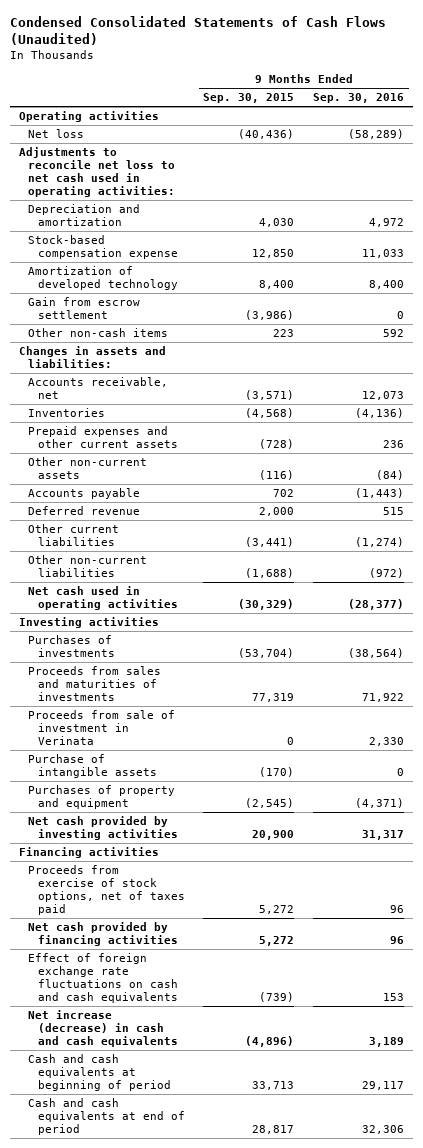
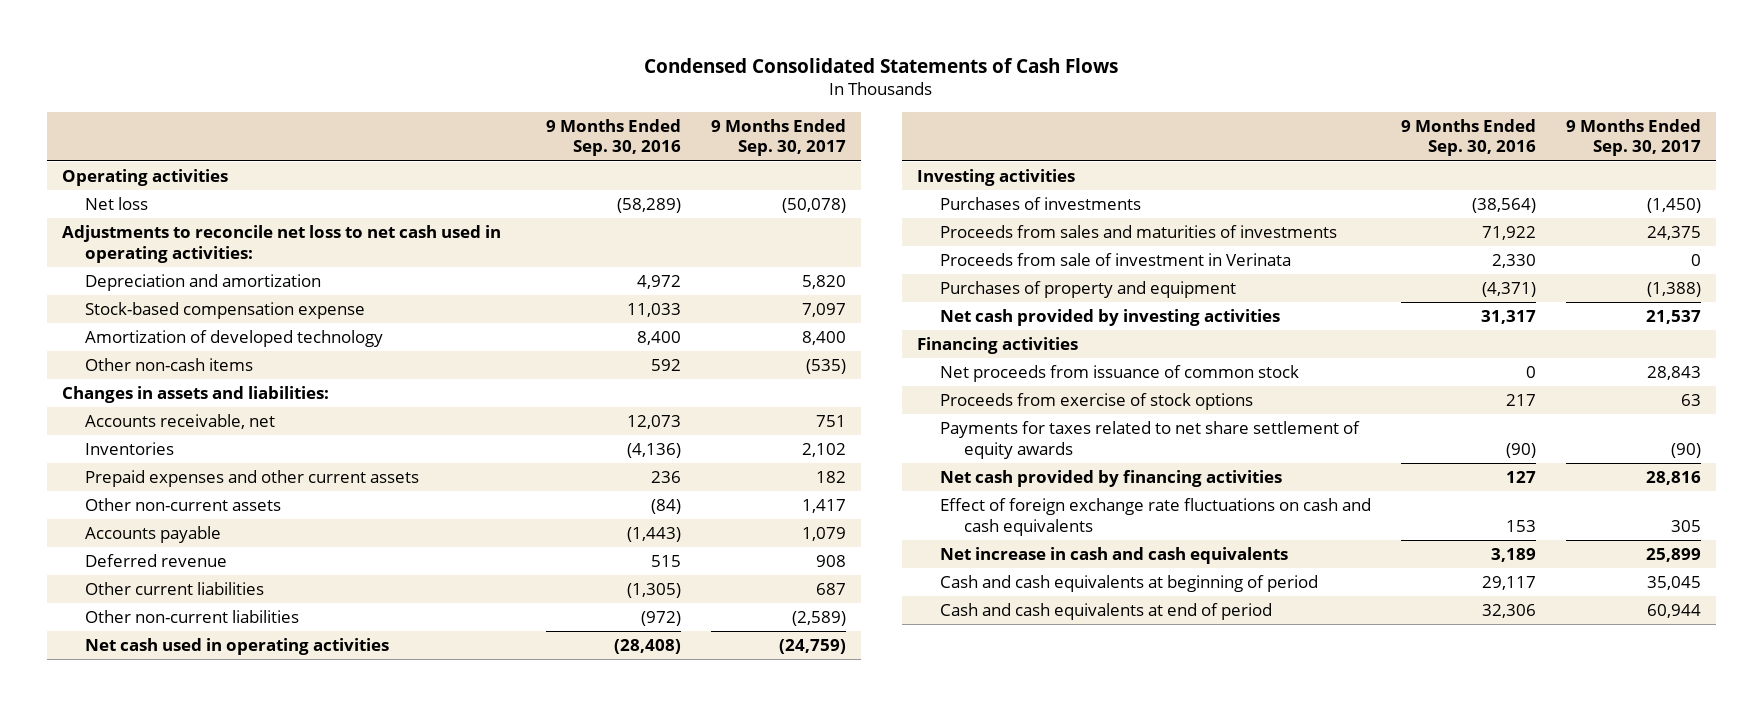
- Condensed Consolidated Statements of Cash Flows (Unaudited)
+ Condensed Consolidated Statements of Cash Flows
- | 9 Months Ended Sep. 30, 2015 | 9 Months Ended Sep. 30, 2016
+ | 9 Months Ended Sep. 30, 2016 | 9 Months Ended Sep. 30, 2017
- Gain from escrow settlement | (3,986) | 0
- Other current liabilities | (3,441) | (1,274)
+ Other current liabilities | (1,305) | 687
- Net cash used in operating activities | (30,329) | (28,377)
+ Net cash used in operating activities | (28,408) | (24,759)
- Purchase of intangible assets | (170) | 0
- Proceeds from exercise of stock options, net of taxes paid | 5,272 | 96
- Net cash provided by financing activities | 5,272 | 96
+ Net proceeds from issuance of common stock | 0 | 28,843
+ Proceeds from exercise of stock options | 217 | 63
+ Payments for taxes related to net share settlement of equity awards | (90) | (90)
+ Net cash provided by financing activities | 127 | 28,816
- Net increase (decrease) in cash and cash equivalents | (4,896) | 3,189
+ Net increase in cash and cash equivalents | 3,189 | 25,899

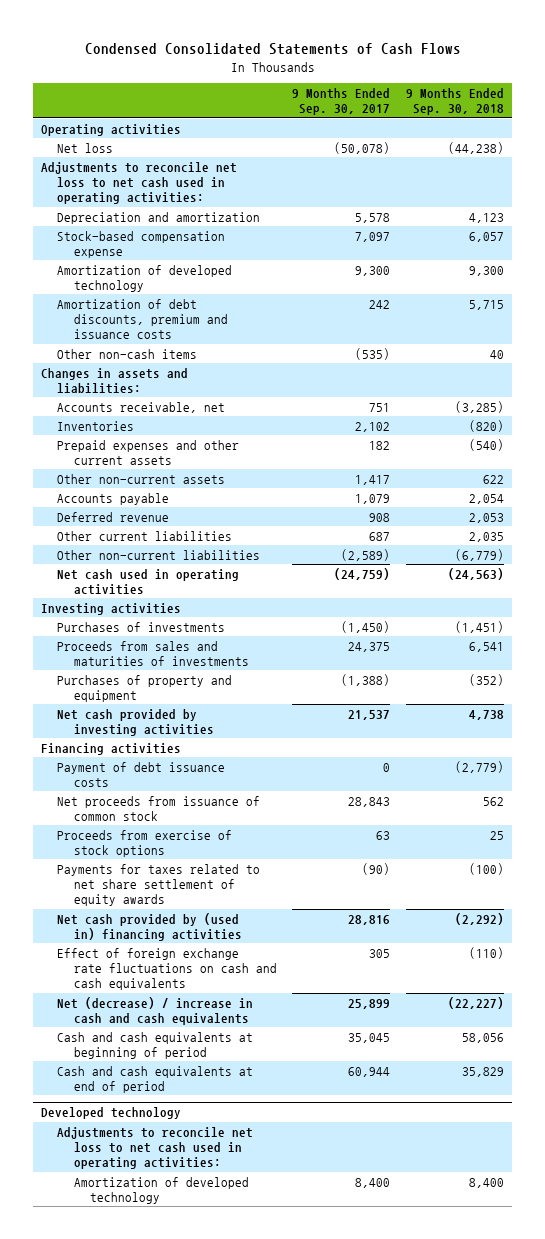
- | 9 Months Ended Sep. 30, 2016 | 9 Months Ended Sep. 30, 2017
+ | 9 Months Ended Sep. 30, 2017 | 9 Months Ended Sep. 30, 2018
- Depreciation and amortization | 4,972 | 5,820
+ Depreciation and amortization | 5,578 | 4,123
- Amortization of developed technology | 8,400 | 8,400
+ Amortization of developed technology | 9,300 | 9,300
+ Amortization of debt discounts, premium and issuance costs | 242 | 5,715
- Proceeds from sale of investment in Verinata | 2,330 | 0
+ Payment of debt issuance costs | 0 | (2,779)
- Net cash provided by financing activities | 127 | 28,816
+ Net cash provided by (used in) financing activities | 28,816 | (2,292)
- Net increase in cash and cash equivalents | 3,189 | 25,899
+ Net (decrease) / increase in cash and cash equivalents | 25,899 | (22,227)
+ Developed technology
+ Adjustments to reconcile net loss to net cash used in operating activities:
+ Amortization of developed technology | 8,400 | 8,400

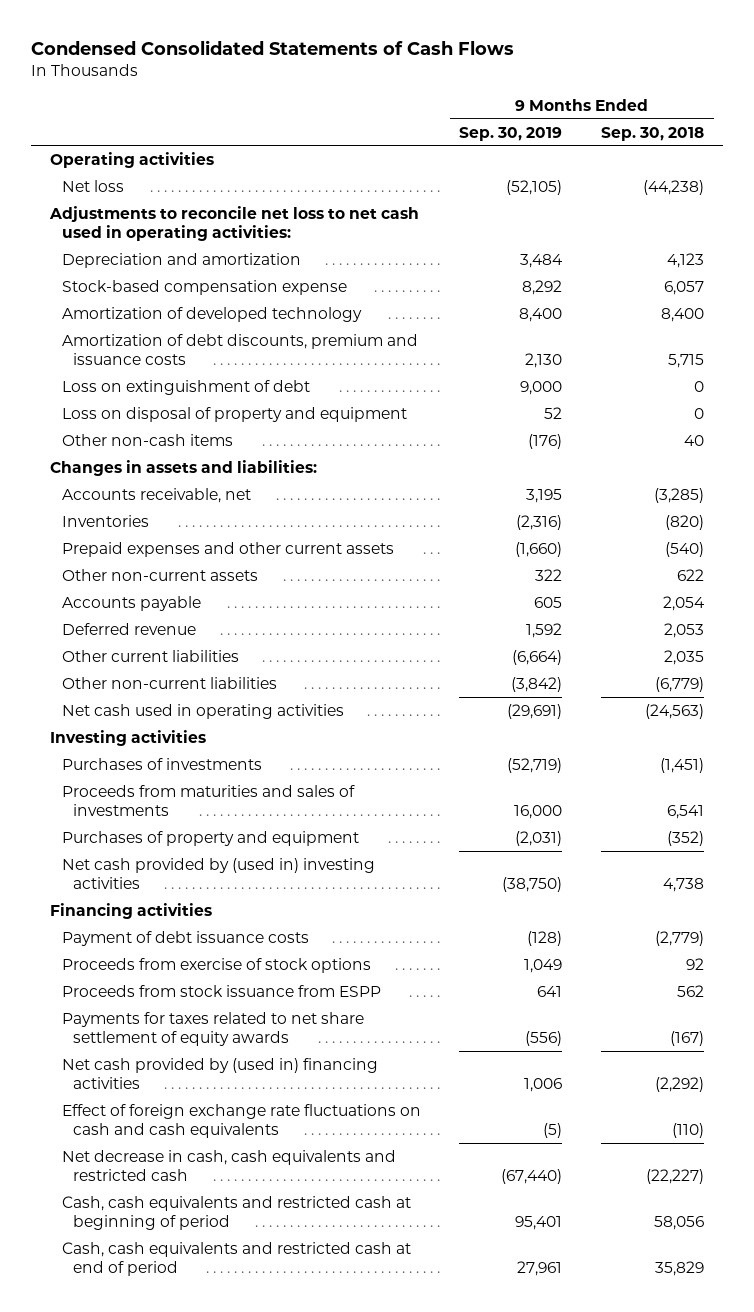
- | 9 Months Ended Sep. 30, 2017 | 9 Months Ended Sep. 30, 2018
+ | 9 Months Ended Sep. 30, 2019 | 9 Months Ended Sep. 30, 2018
- Amortization of developed technology | 9,300 | 9,300
+ Amortization of developed technology | 8,400 | 8,400
+ Loss on extinguishment of debt | 9,000 | 0
+ Loss on disposal of property and equipment | 52 | 0
- Proceeds from sales and maturities of investments | 24,375 | 6,541
+ Proceeds from maturities and sales of investments | 16,000 | 6,541
- Net cash provided by investing activities | 21,537 | 4,738
+ Net cash provided by (used in) investing activities | (38,750) | 4,738
- Net proceeds from issuance of common stock | 28,843 | 562
- Proceeds from exercise of stock options | 63 | 25
- Payments for taxes related to net share settlement of equity awards | (90) | (100)
+ Proceeds from exercise of stock options | 1,049 | 92
+ Proceeds from stock issuance from ESPP | 641 | 562
+ Payments for taxes related to net share settlement of equity awards | (556) | (167)
- Net (decrease) / increase in cash and cash equivalents | 25,899 | (22,227)
- Cash and cash equivalents at beginning of period | 35,045 | 58,056
- Cash and cash equivalents at end of period | 60,944 | 35,829
- Developed technology
- Adjustments to reconcile net loss to net cash used in operating activities:
- Amortization of developed technology | 8,400 | 8,400
+ Net decrease in cash, cash equivalents and restricted cash | (67,440) | (22,227)
+ Cash, cash equivalents and restricted cash at beginning of period | 95,401 | 58,056
+ Cash, cash equivalents and restricted cash at end of period | 27,961 | 35,829

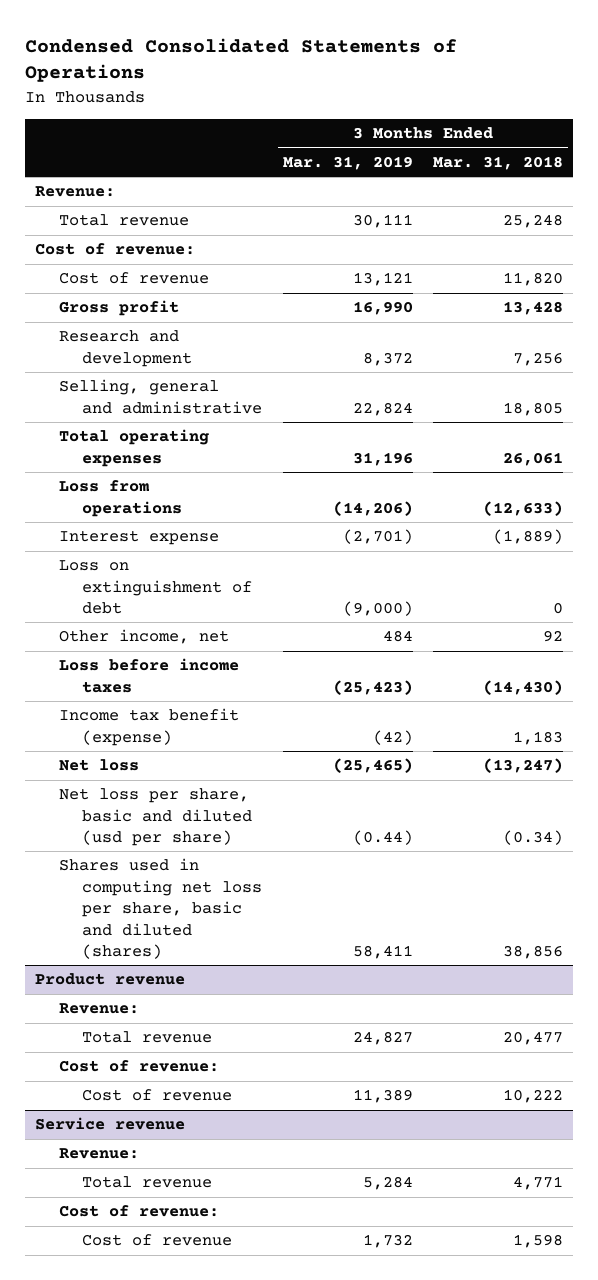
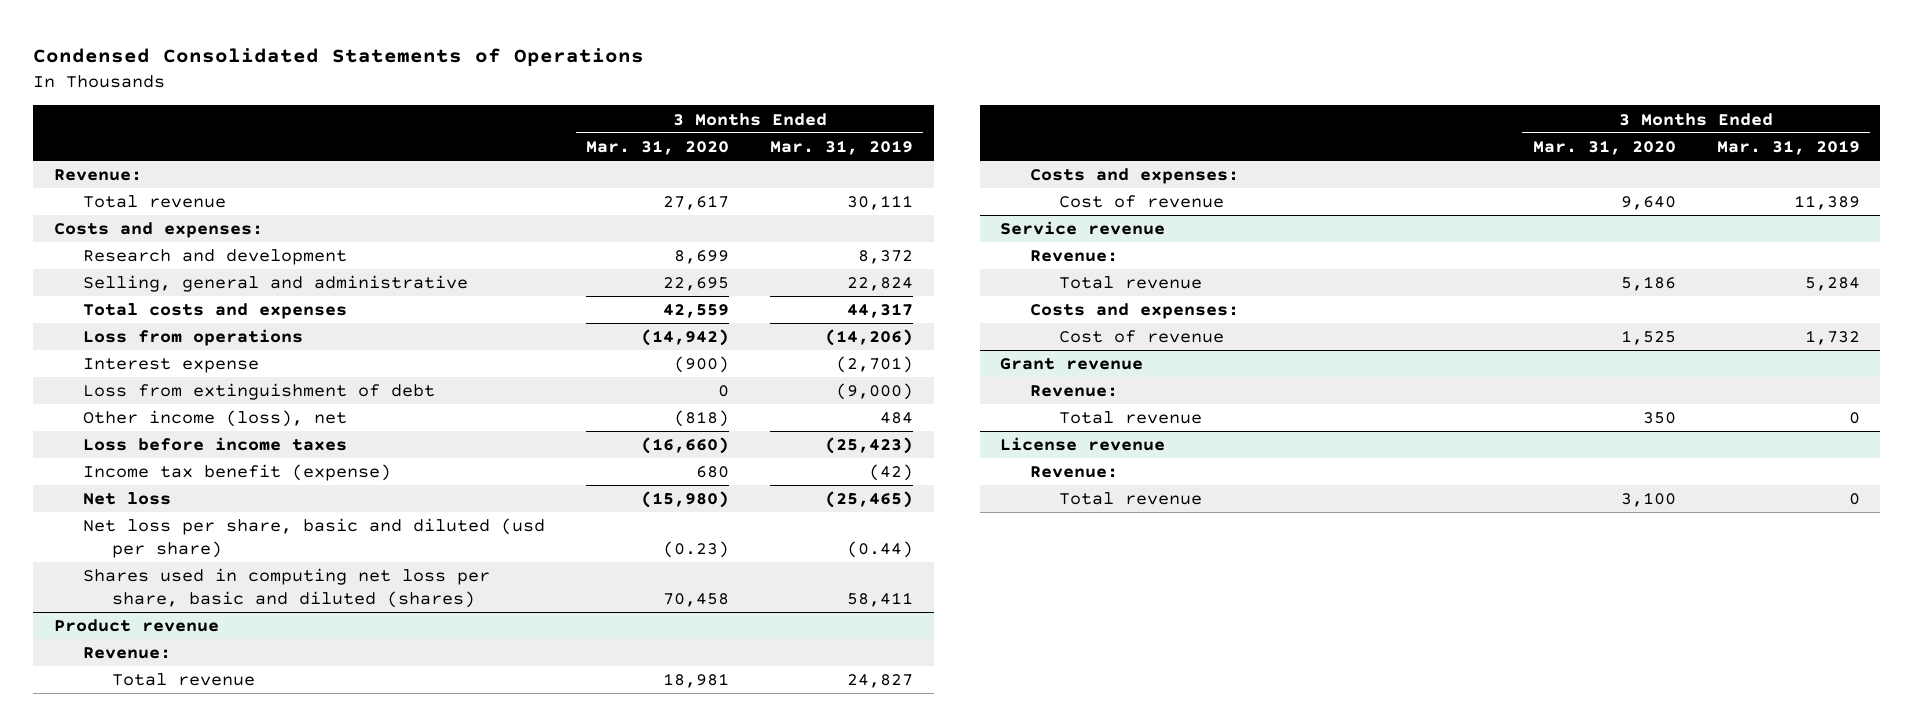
- | 3 Months Ended Mar. 31, 2019 | 3 Months Ended Mar. 31, 2018
+ | 3 Months Ended Mar. 31, 2020 | 3 Months Ended Mar. 31, 2019
- Cost of revenue:
- Cost of revenue | 13,121 | 11,820
- Gross profit | 16,990 | 13,428
+ Costs and expenses:
- Total operating expenses | 31,196 | 26,061
+ Total costs and expenses | 42,559 | 44,317
- Loss on extinguishment of debt | (9,000) | 0
- Other income, net | 484 | 92
+ Loss from extinguishment of debt | 0 | (9,000)
+ Other income (loss), net | (818) | 484
@ Product revenue
- Cost of revenue:
+ Costs and expenses:
@ Service revenue
- Cost of revenue:
+ Costs and expenses:
+ Grant revenue
+ Revenue:
+ Total revenue | 350 | 0
+ License revenue
+ Revenue:
+ Total revenue | 3,100 | 0

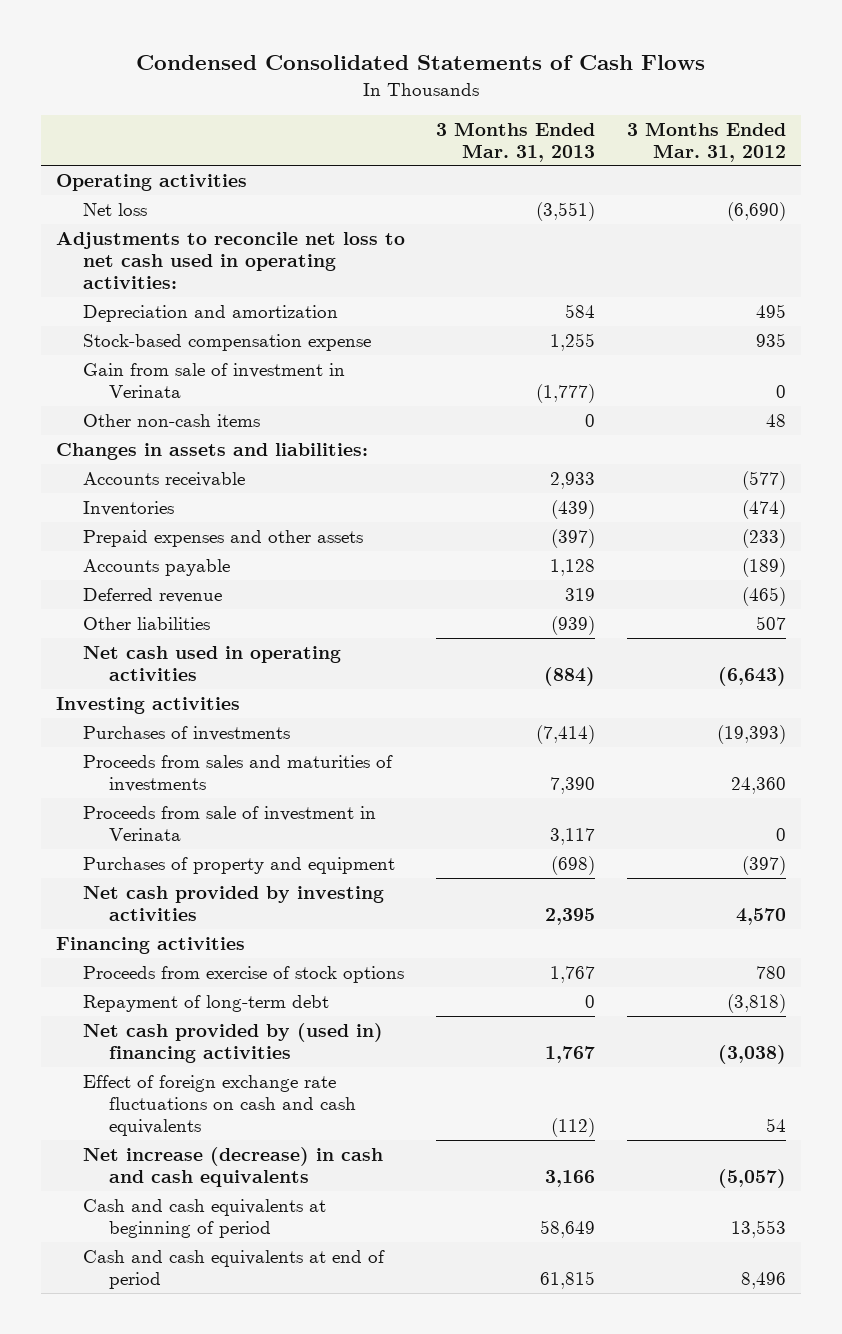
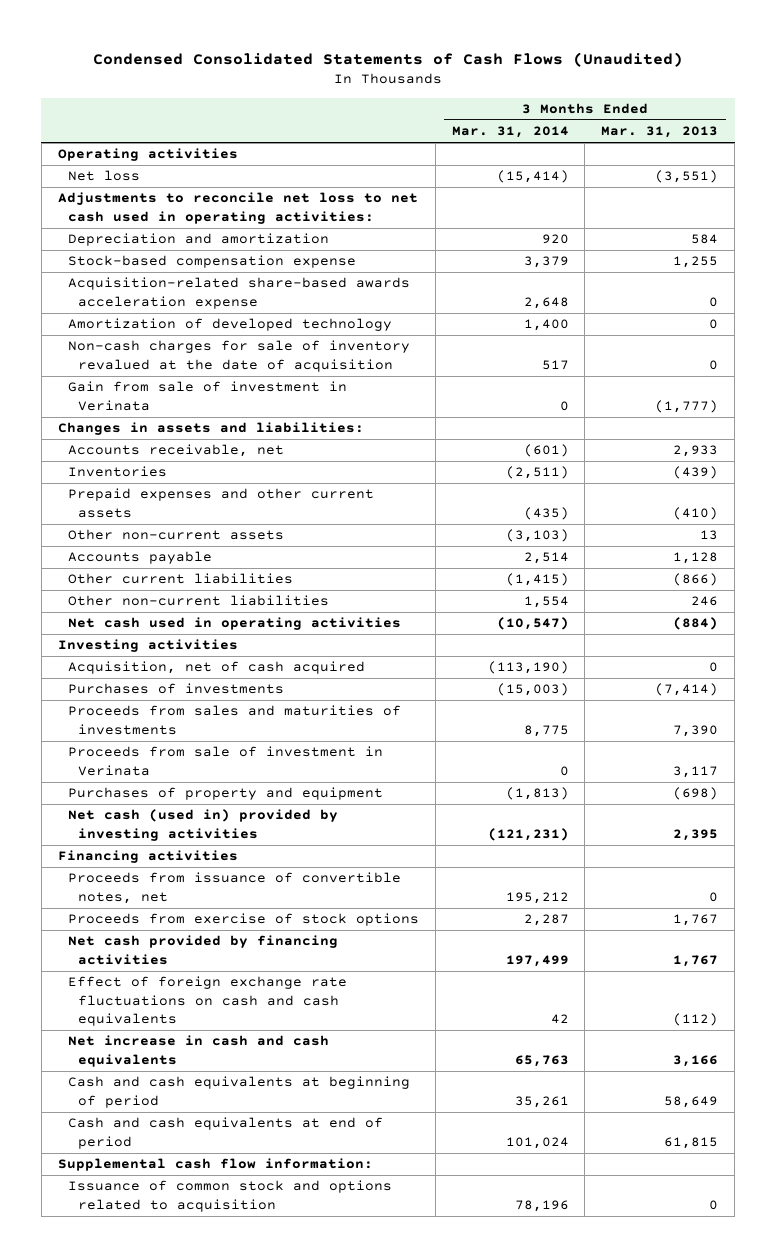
- Condensed Consolidated Statements of Cash Flows
+ Condensed Consolidated Statements of Cash Flows (Unaudited)
- | 3 Months Ended Mar. 31, 2013 | 3 Months Ended Mar. 31, 2012
+ | 3 Months Ended Mar. 31, 2014 | 3 Months Ended Mar. 31, 2013
+ Acquisition-related share-based awards acceleration expense | 2,648 | 0
+ Amortization of developed technology | 1,400 | 0
+ Non-cash charges for sale of inventory revalued at the date of acquisition | 517 | 0
- Other non-cash items | 0 | 48
- Accounts receivable | 2,933 | (577)
+ Accounts receivable, net | (601) | 2,933
- Prepaid expenses and other assets | (397) | (233)
+ Prepaid expenses and other current assets | (435) | (410)
+ Other non-current assets | (3,103) | 13
- Deferred revenue | 319 | (465)
- Other liabilities | (939) | 507
+ Other current liabilities | (1,415) | (866)
+ Other non-current liabilities | 1,554 | 246
+ Acquisition, net of cash acquired | (113,190) | 0
- Net cash provided by investing activities | 2,395 | 4,570
+ Net cash (used in) provided by investing activities | (121,231) | 2,395
+ Proceeds from issuance of convertible notes, net | 195,212 | 0
- Repayment of long-term debt | 0 | (3,818)
- Net cash provided by (used in) financing activities | 1,767 | (3,038)
+ Net cash provided by financing activities | 197,499 | 1,767
- Net increase (decrease) in cash and cash equivalents | 3,166 | (5,057)
+ Net increase in cash and cash equivalents | 65,763 | 3,166
+ Supplemental cash flow information:
+ Issuance of common stock and options related to acquisition | 78,196 | 0

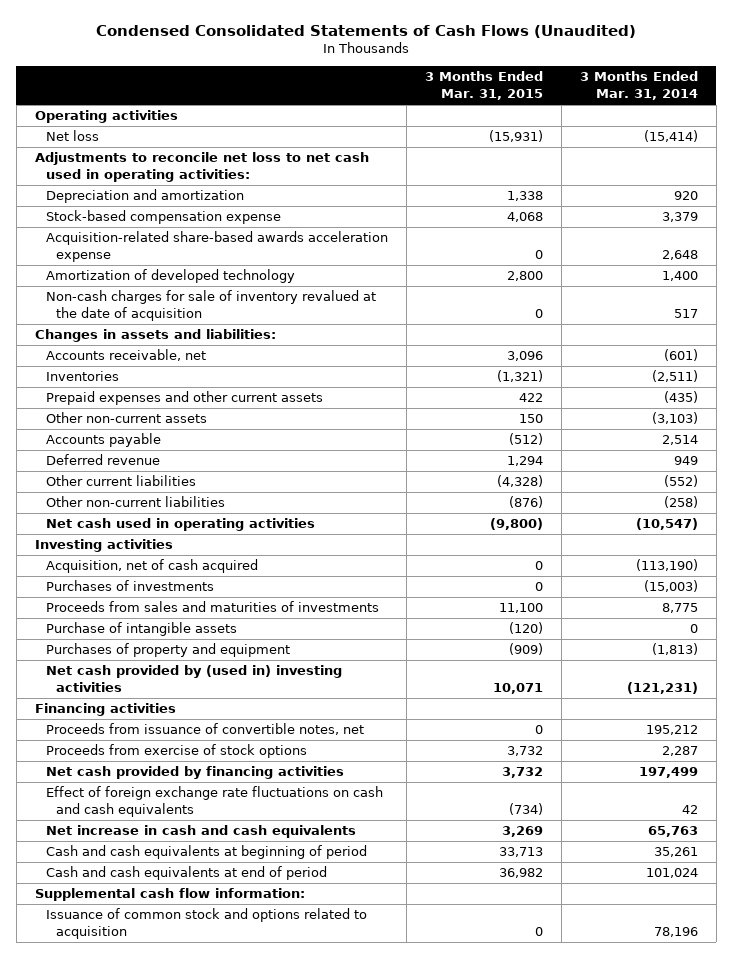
- | 3 Months Ended Mar. 31, 2014 | 3 Months Ended Mar. 31, 2013
+ | 3 Months Ended Mar. 31, 2015 | 3 Months Ended Mar. 31, 2014
- Gain from sale of investment in Verinata | 0 | (1,777)
- Other current liabilities | (1,415) | (866)
- Other non-current liabilities | 1,554 | 246
+ Deferred revenue | 1,294 | 949
+ Other current liabilities | (4,328) | (552)
+ Other non-current liabilities | (876) | (258)
- Proceeds from sale of investment in Verinata | 0 | 3,117
+ Purchase of intangible assets | (120) | 0
- Net cash (used in) provided by investing activities | (121,231) | 2,395
+ Net cash provided by (used in) investing activities | 10,071 | (121,231)

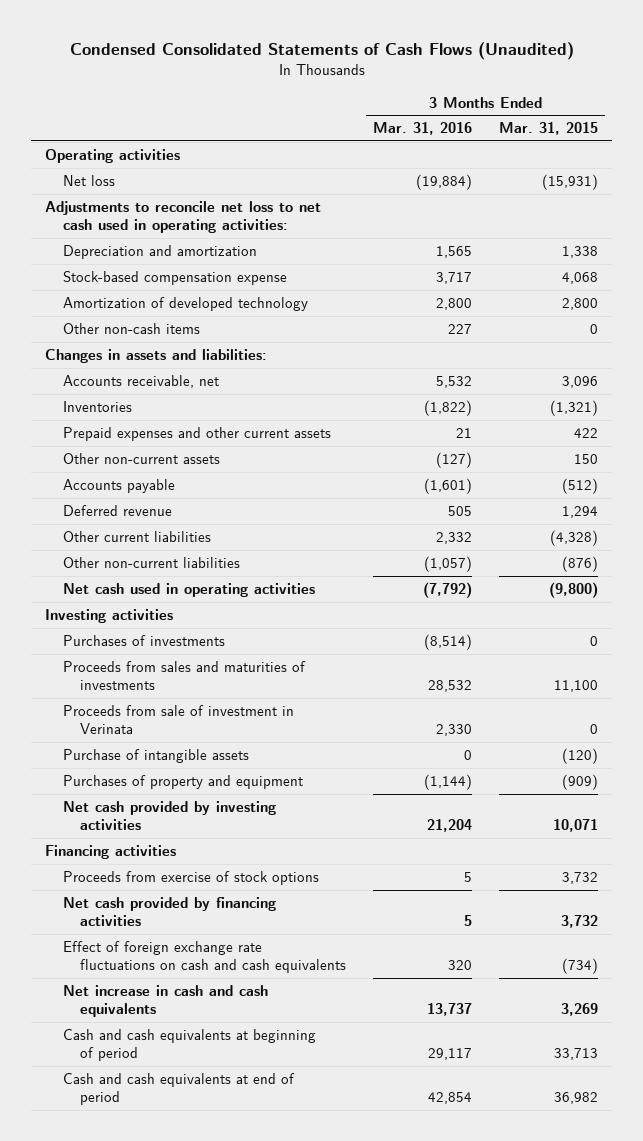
- | 3 Months Ended Mar. 31, 2015 | 3 Months Ended Mar. 31, 2014
+ | 3 Months Ended Mar. 31, 2016 | 3 Months Ended Mar. 31, 2015
- Acquisition-related share-based awards acceleration expense | 0 | 2,648
- Non-cash charges for sale of inventory revalued at the date of acquisition | 0 | 517
+ Other non-cash items | 227 | 0
- Acquisition, net of cash acquired | 0 | (113,190)
+ Proceeds from sale of investment in Verinata | 2,330 | 0
- Net cash provided by (used in) investing activities | 10,071 | (121,231)
+ Net cash provided by investing activities | 21,204 | 10,071
- Proceeds from issuance of convertible notes, net | 0 | 195,212
- Supplemental cash flow information:
- Issuance of common stock and options related to acquisition | 0 | 78,196

